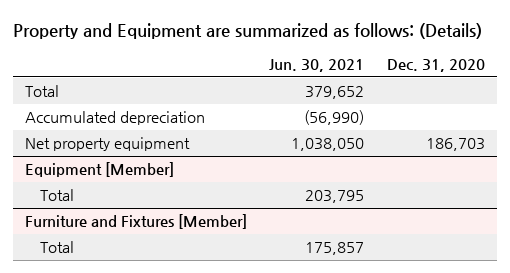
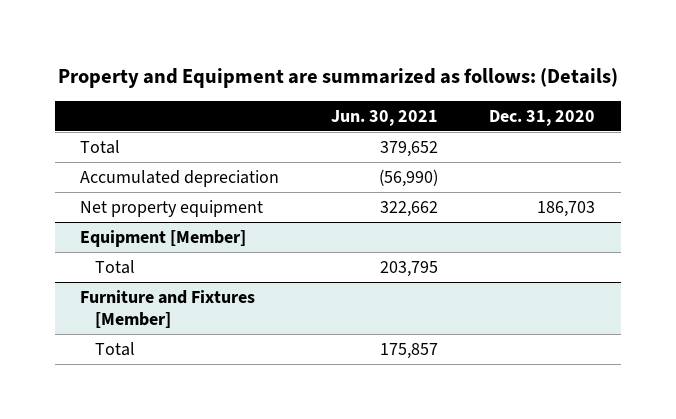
- Net property equipment | 1,038,050 | 186,703
+ Net property equipment | 322,662 | 186,703

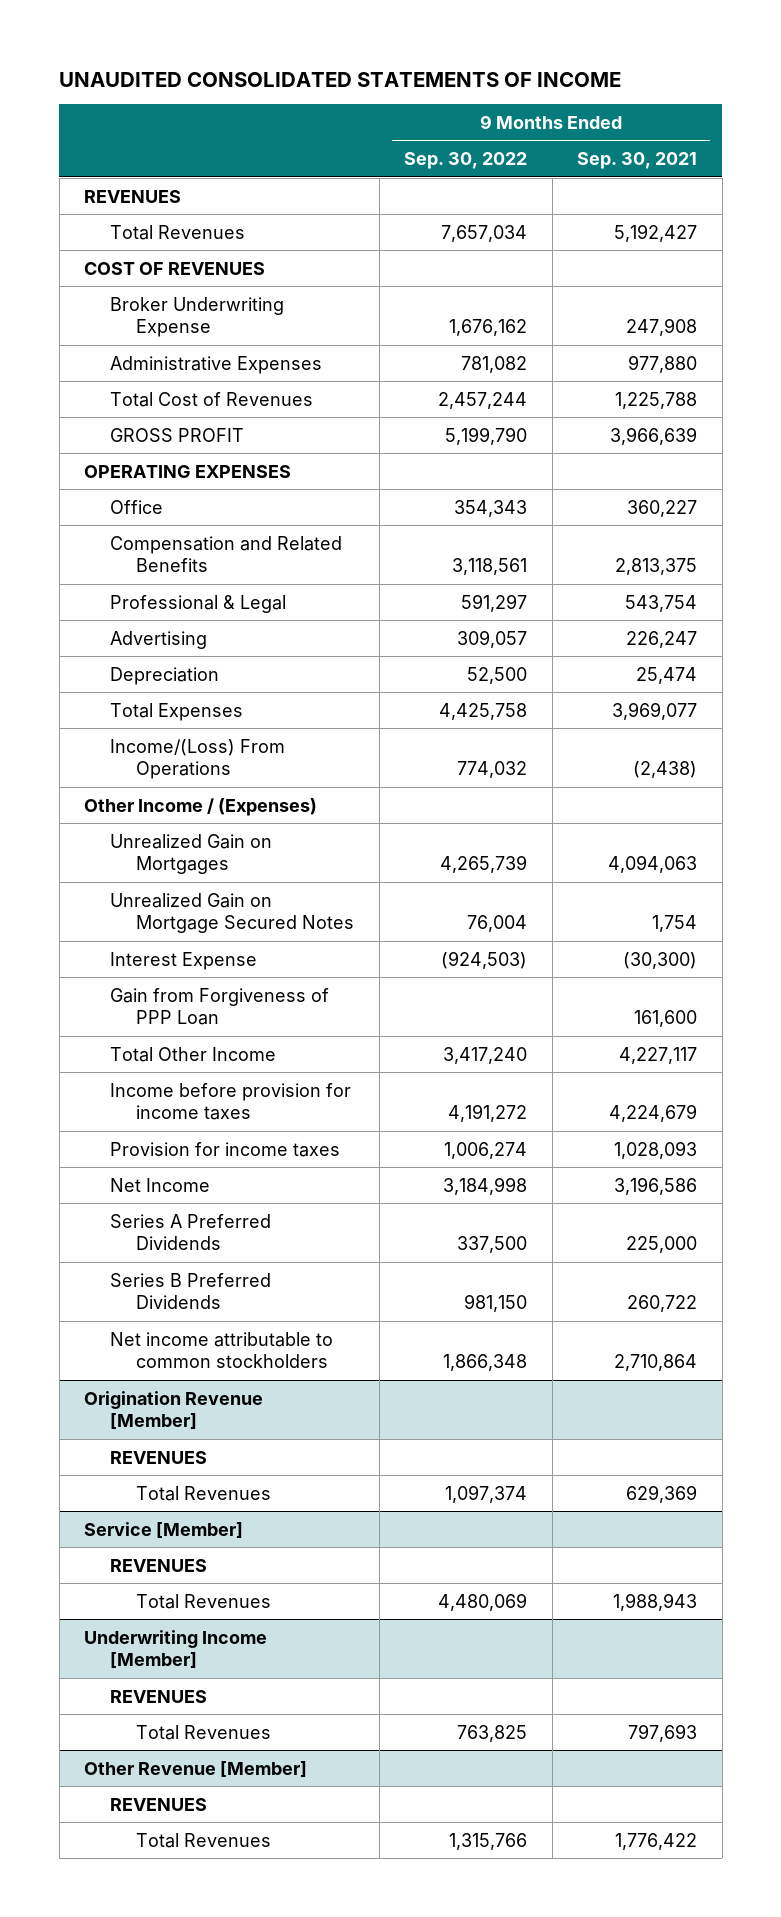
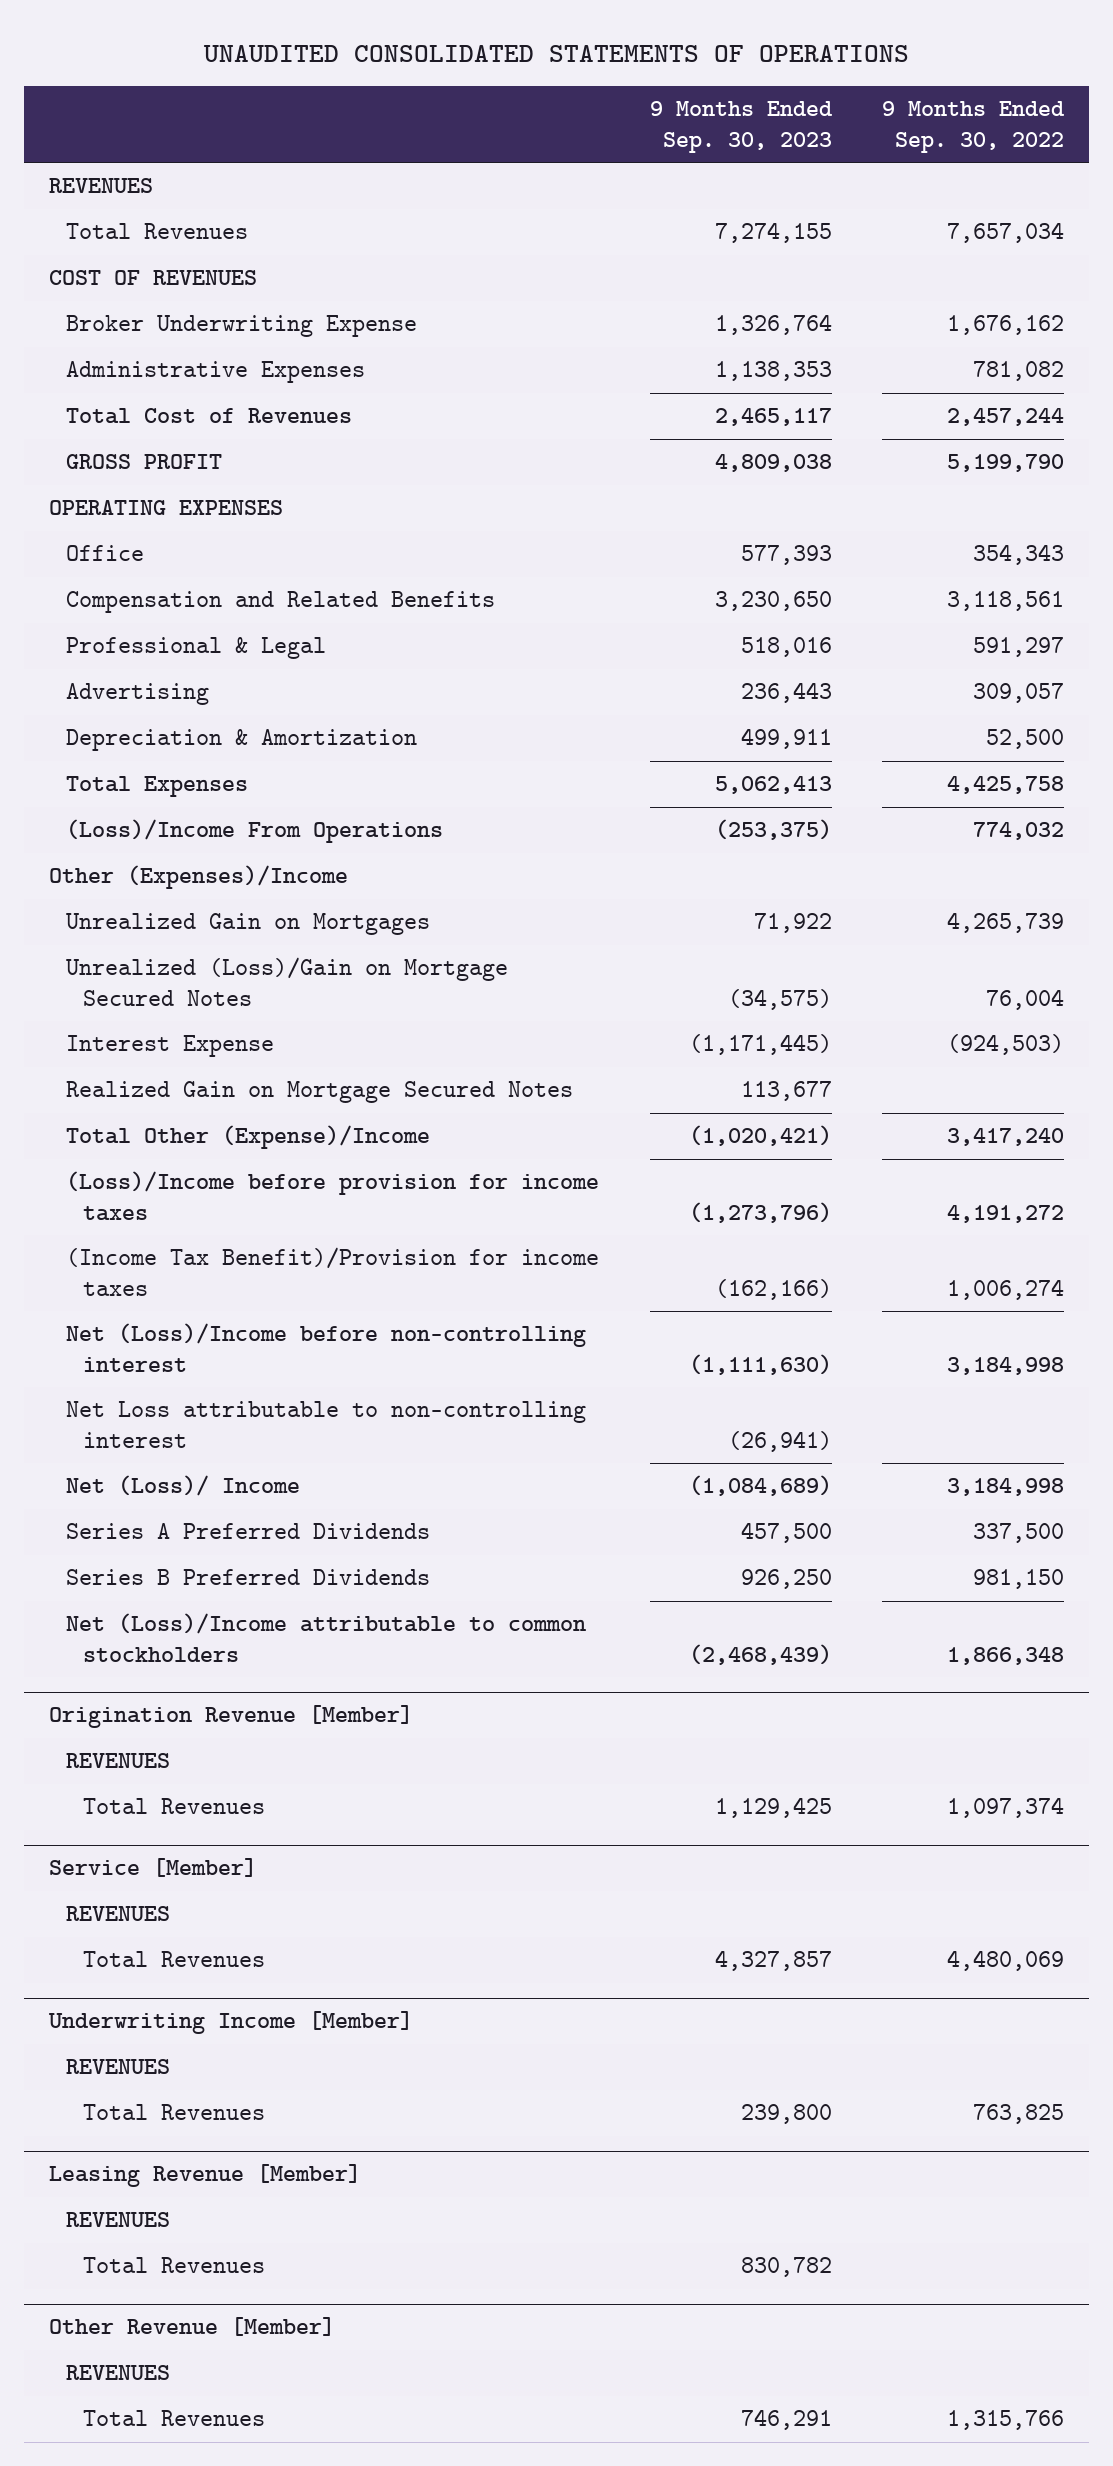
- UNAUDITED CONSOLIDATED STATEMENTS OF INCOME
+ UNAUDITED CONSOLIDATED STATEMENTS OF OPERATIONS
- | 9 Months Ended Sep. 30, 2022 | 9 Months Ended Sep. 30, 2021
+ | 9 Months Ended Sep. 30, 2023 | 9 Months Ended Sep. 30, 2022
- Depreciation | 52,500 | 25,474
+ Depreciation & Amortization | 499,911 | 52,500
- Income/(Loss) From Operations | 774,032 | (2,438)
- Other Income / (Expenses)
+ (Loss)/Income From Operations | (253,375) | 774,032
+ Other (Expenses)/Income
- Unrealized Gain on Mortgage Secured Notes | 76,004 | 1,754
+ Unrealized (Loss)/Gain on Mortgage Secured Notes | (34,575) | 76,004
- Gain from Forgiveness of PPP Loan | | 161,600
- Total Other Income | 3,417,240 | 4,227,117
- Income before provision for income taxes | 4,191,272 | 4,224,679
- Provision for income taxes | 1,006,274 | 1,028,093
- Net Income | 3,184,998 | 3,196,586
+ Realized Gain on Mortgage Secured Notes | 113,677 |
+ Total Other (Expense)/Income | (1,020,421) | 3,417,240
+ (Loss)/Income before provision for income taxes | (1,273,796) | 4,191,272
+ (Income Tax Benefit)/Provision for income taxes | (162,166) | 1,006,274
+ Net (Loss)/Income before non-controlling interest | (1,111,630) | 3,184,998
+ Net Loss attributable to non-controlling interest | (26,941) |
+ Net (Loss)/ Income | (1,084,689) | 3,184,998
- Net income attributable to common stockholders | 1,866,348 | 2,710,864
+ Net (Loss)/Income attributable to common stockholders | (2,468,439) | 1,866,348
+ Leasing Revenue [Member]
+ REVENUES
+ Total Revenues | 830,782 |

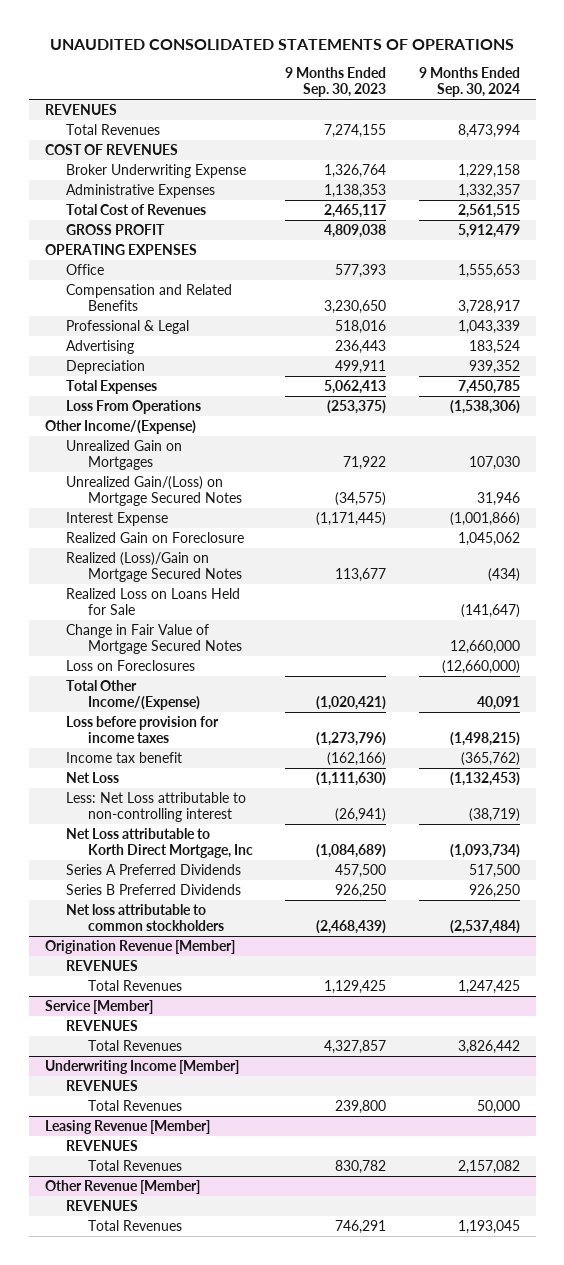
- | 9 Months Ended Sep. 30, 2023 | 9 Months Ended Sep. 30, 2022
+ | 9 Months Ended Sep. 30, 2023 | 9 Months Ended Sep. 30, 2024
- Depreciation & Amortization | 499,911 | 52,500
+ Depreciation | 499,911 | 939,352
- (Loss)/Income From Operations | (253,375) | 774,032
- Other (Expenses)/Income
+ Loss From Operations | (253,375) | (1,538,306)
+ Other Income/(Expense)
- Unrealized (Loss)/Gain on Mortgage Secured Notes | (34,575) | 76,004
+ Unrealized Gain/(Loss) on Mortgage Secured Notes | (34,575) | 31,946
- Realized Gain on Mortgage Secured Notes | 113,677 |
- Total Other (Expense)/Income | (1,020,421) | 3,417,240
- (Loss)/Income before provision for income taxes | (1,273,796) | 4,191,272
- (Income Tax Benefit)/Provision for income taxes | (162,166) | 1,006,274
- Net (Loss)/Income before non-controlling interest | (1,111,630) | 3,184,998
- Net Loss attributable to non-controlling interest | (26,941) |
- Net (Loss)/ Income | (1,084,689) | 3,184,998
+ Realized Gain on Foreclosure | | 1,045,062
+ Realized (Loss)/Gain on Mortgage Secured Notes | 113,677 | (434)
+ Realized Loss on Loans Held for Sale | | (141,647)
+ Change in Fair Value of Mortgage Secured Notes | | 12,660,000
+ Loss on Foreclosures | | (12,660,000)
+ Total Other Income/(Expense) | (1,020,421) | 40,091
+ Loss before provision for income taxes | (1,273,796) | (1,498,215)
+ Income tax benefit | (162,166) | (365,762)
+ Net Loss | (1,111,630) | (1,132,453)
+ Less: Net Loss attributable to non-controlling interest | (26,941) | (38,719)
+ Net Loss attributable to Korth Direct Mortgage, Inc | (1,084,689) | (1,093,734)
- Net (Loss)/Income attributable to common stockholders | (2,468,439) | 1,866,348
+ Net loss attributable to common stockholders | (2,468,439) | (2,537,484)

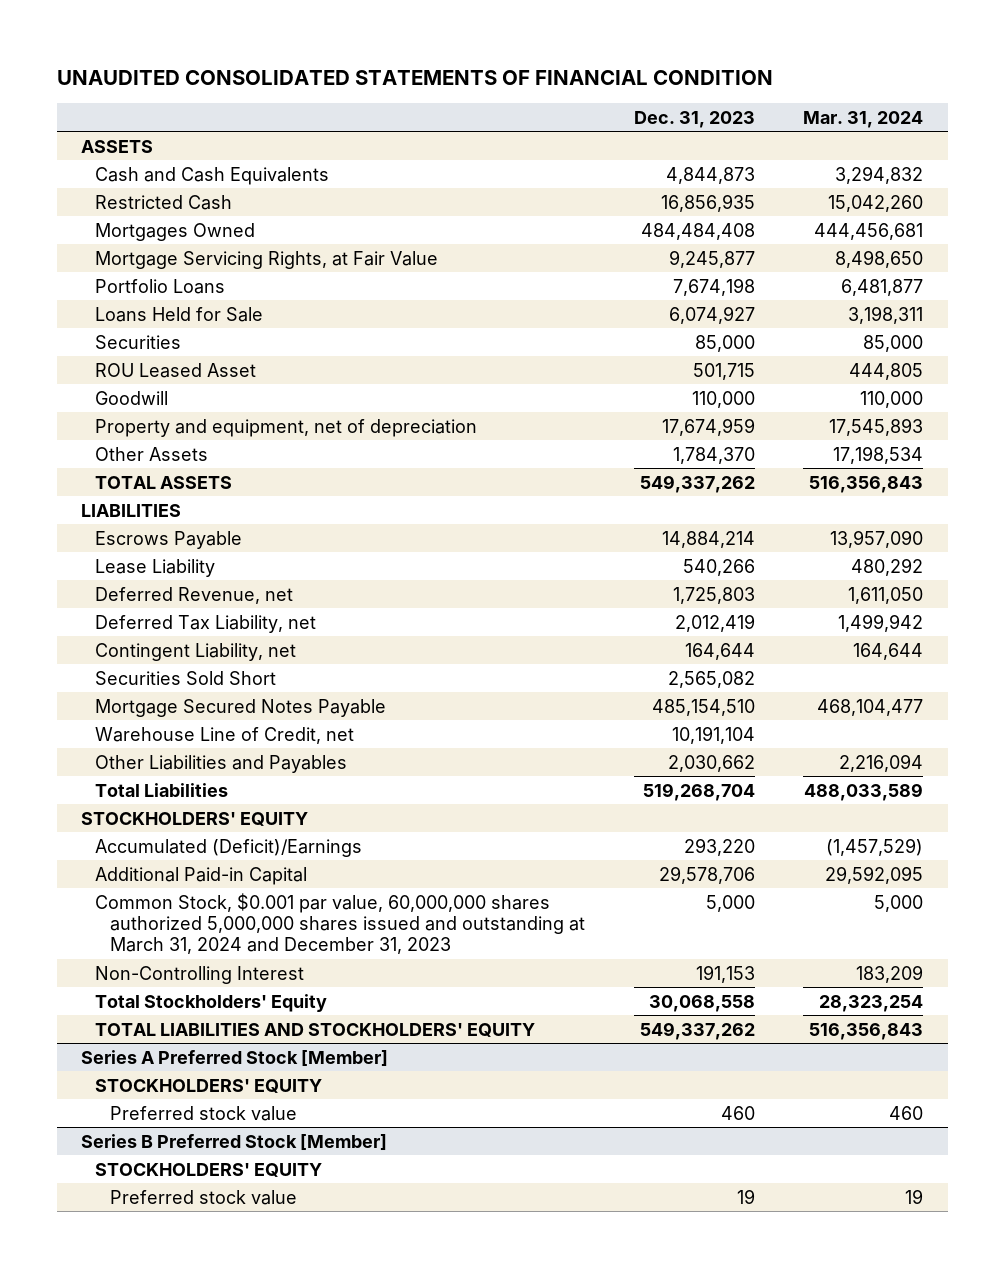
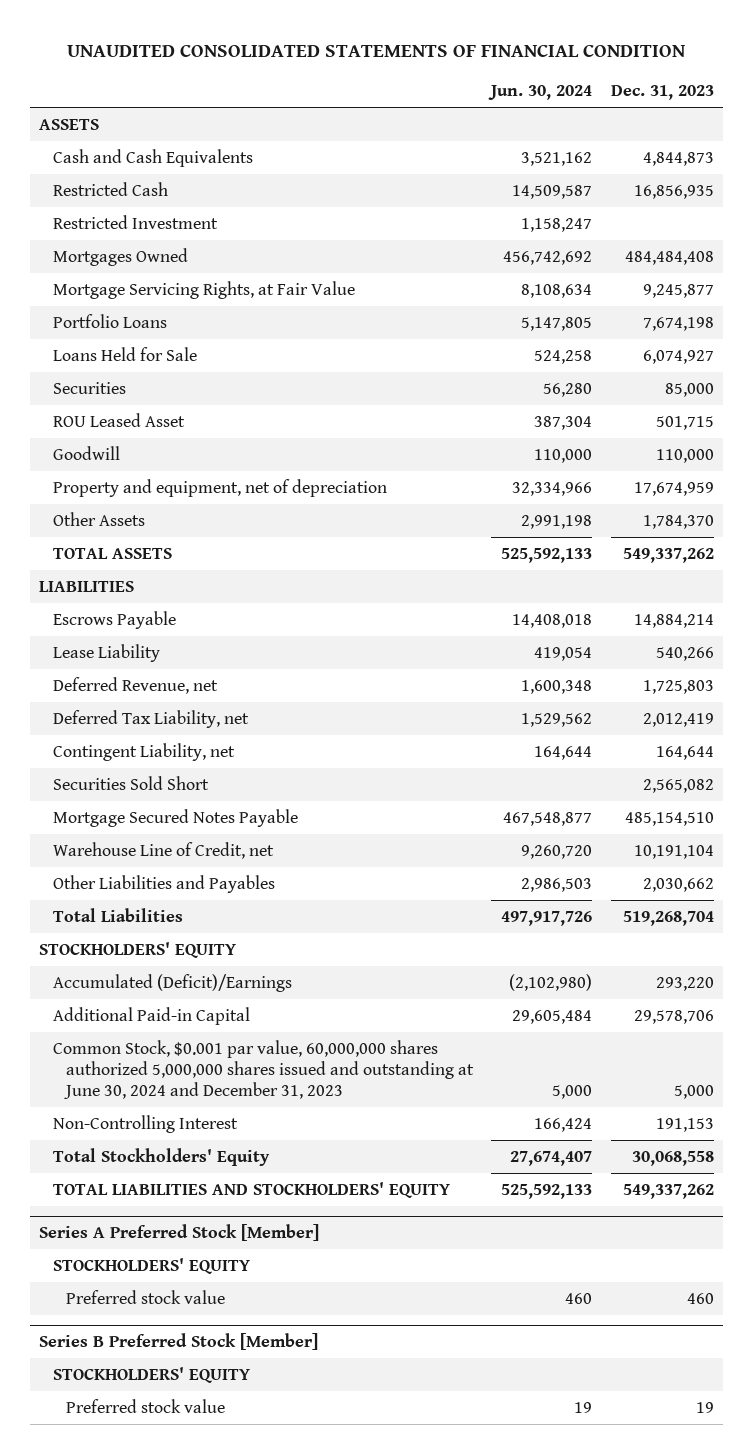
- | Dec. 31, 2023 | Mar. 31, 2024
+ | Jun. 30, 2024 | Dec. 31, 2023
+ Restricted Investment | 1,158,247 |
- Common Stock, $0.001 par value, 60,000,000 shares authorized 5,000,000 shares issued and outstanding at March 31, 2024 and December 31, 2023 | 5,000 | 5,000
+ Common Stock, $0.001 par value, 60,000,000 shares authorized 5,000,000 shares issued and outstanding at June 30, 2024 and December 31, 2023 | 5,000 | 5,000

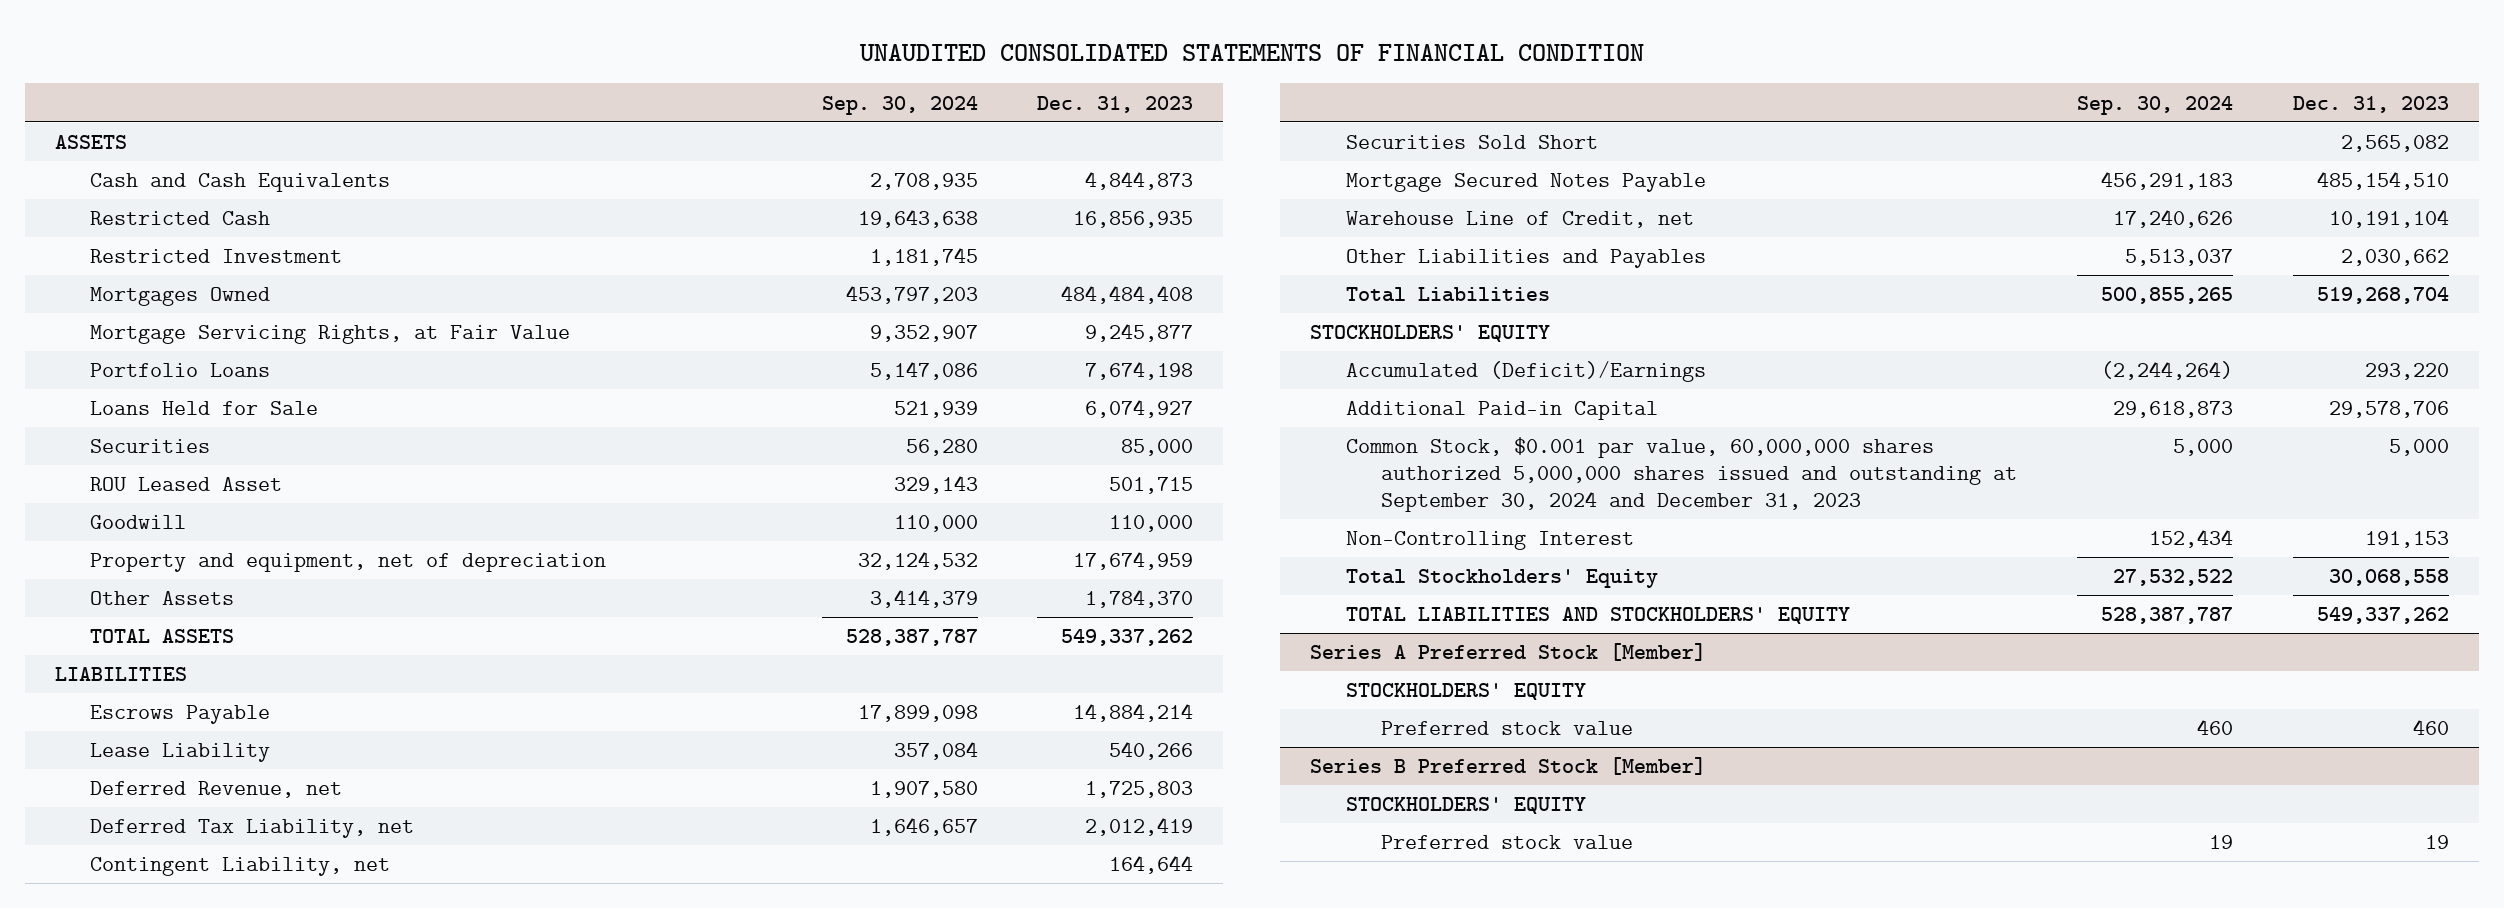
- | Jun. 30, 2024 | Dec. 31, 2023
+ | Sep. 30, 2024 | Dec. 31, 2023
- Common Stock, $0.001 par value, 60,000,000 shares authorized 5,000,000 shares issued and outstanding at June 30, 2024 and December 31, 2023 | 5,000 | 5,000
+ Common Stock, $0.001 par value, 60,000,000 shares authorized 5,000,000 shares issued and outstanding at September 30, 2024 and December 31, 2023 | 5,000 | 5,000

